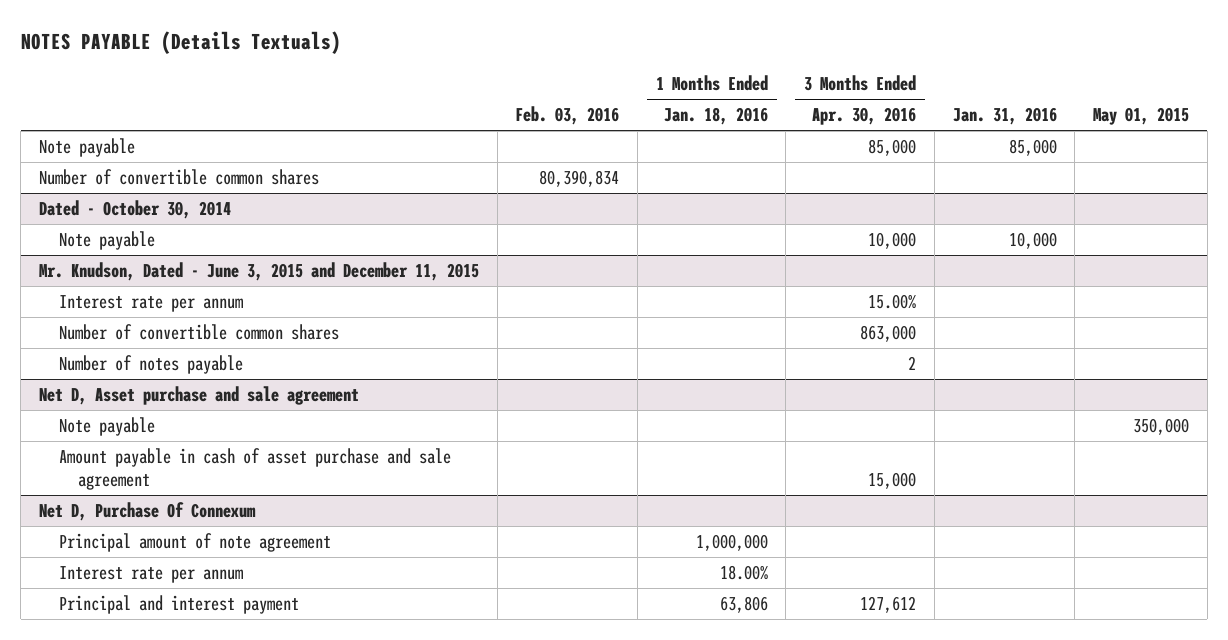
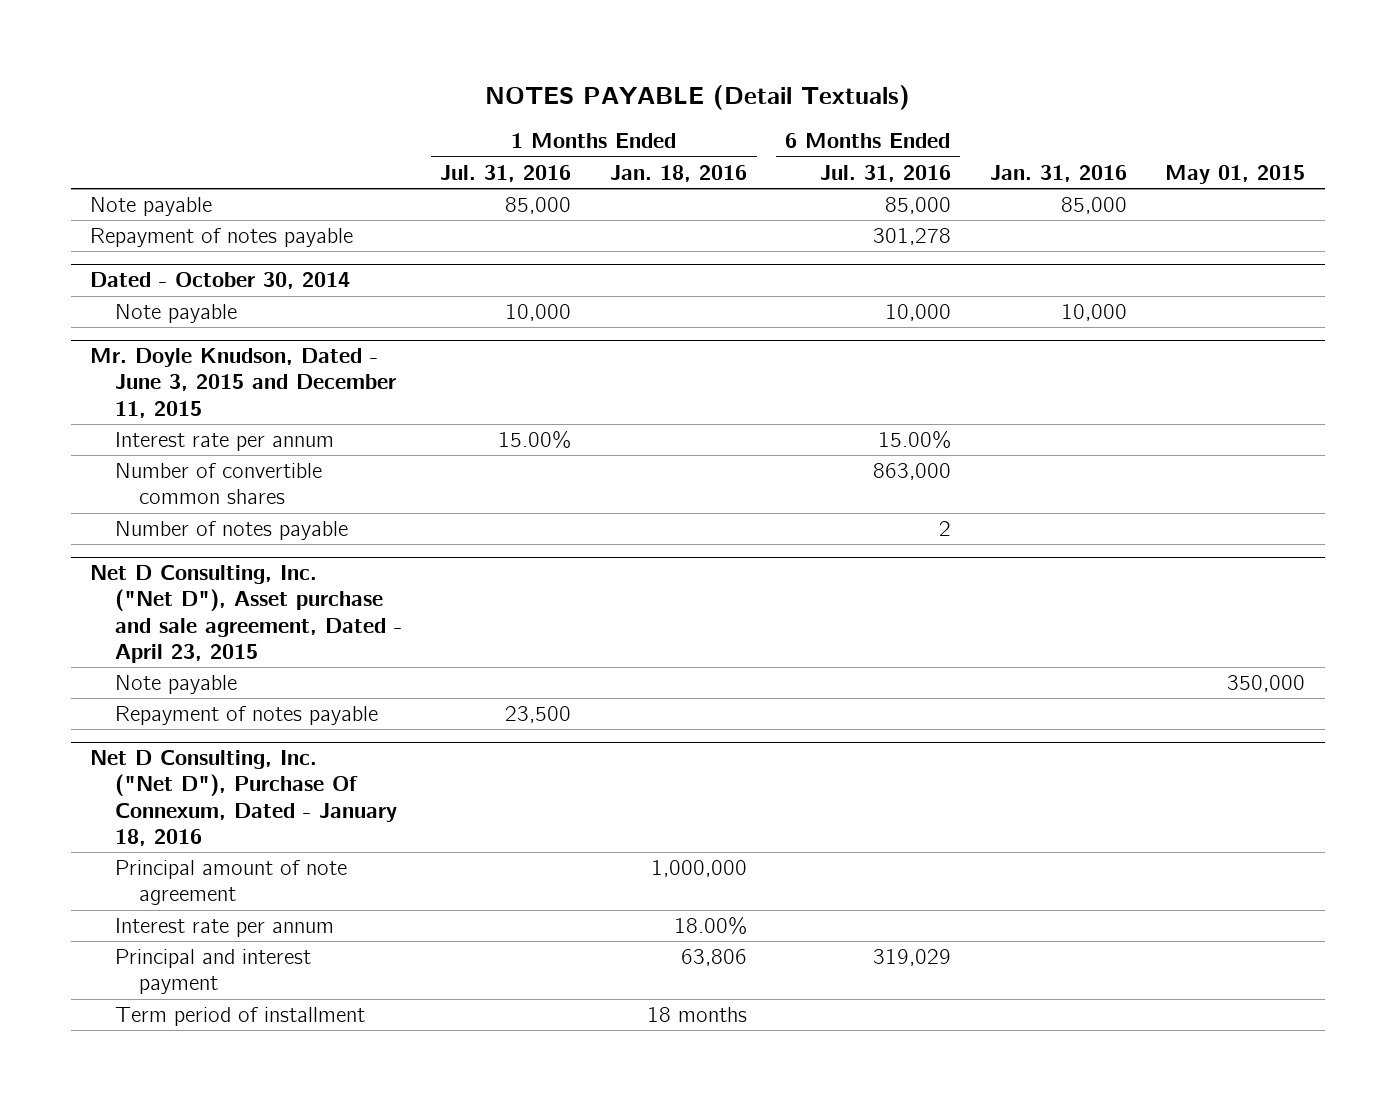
- NOTES PAYABLE (Details Textuals)
+ NOTES PAYABLE (Detail Textuals)
- | Feb. 03, 2016 | 1 Months Ended Jan. 18, 2016 | 3 Months Ended Apr. 30, 2016 | Jan. 31, 2016 | May 01, 2015
+ | 1 Months Ended Jul. 31, 2016 | 1 Months Ended Jan. 18, 2016 | 6 Months Ended Jul. 31, 2016 | Jan. 31, 2016 | May 01, 2015
- Number of convertible common shares | 80,390,834 | | | |
+ Repayment of notes payable | | | 301,278 | |
- Mr. Knudson, Dated - June 3, 2015 and December 11, 2015
+ Mr. Doyle Knudson, Dated - June 3, 2015 and December 11, 2015
- Net D, Asset purchase and sale agreement
+ Net D Consulting, Inc. ("Net D"), Asset purchase and sale agreement, Dated - April 23, 2015
- Amount payable in cash of asset purchase and sale agreement | | | 15,000 | |
- Net D, Purchase Of Connexum
+ Repayment of notes payable | 23,500 | | | |
+ Net D Consulting, Inc. ("Net D"), Purchase Of Connexum, Dated - January 18, 2016
+ Term period of installment | | 18 months | | |

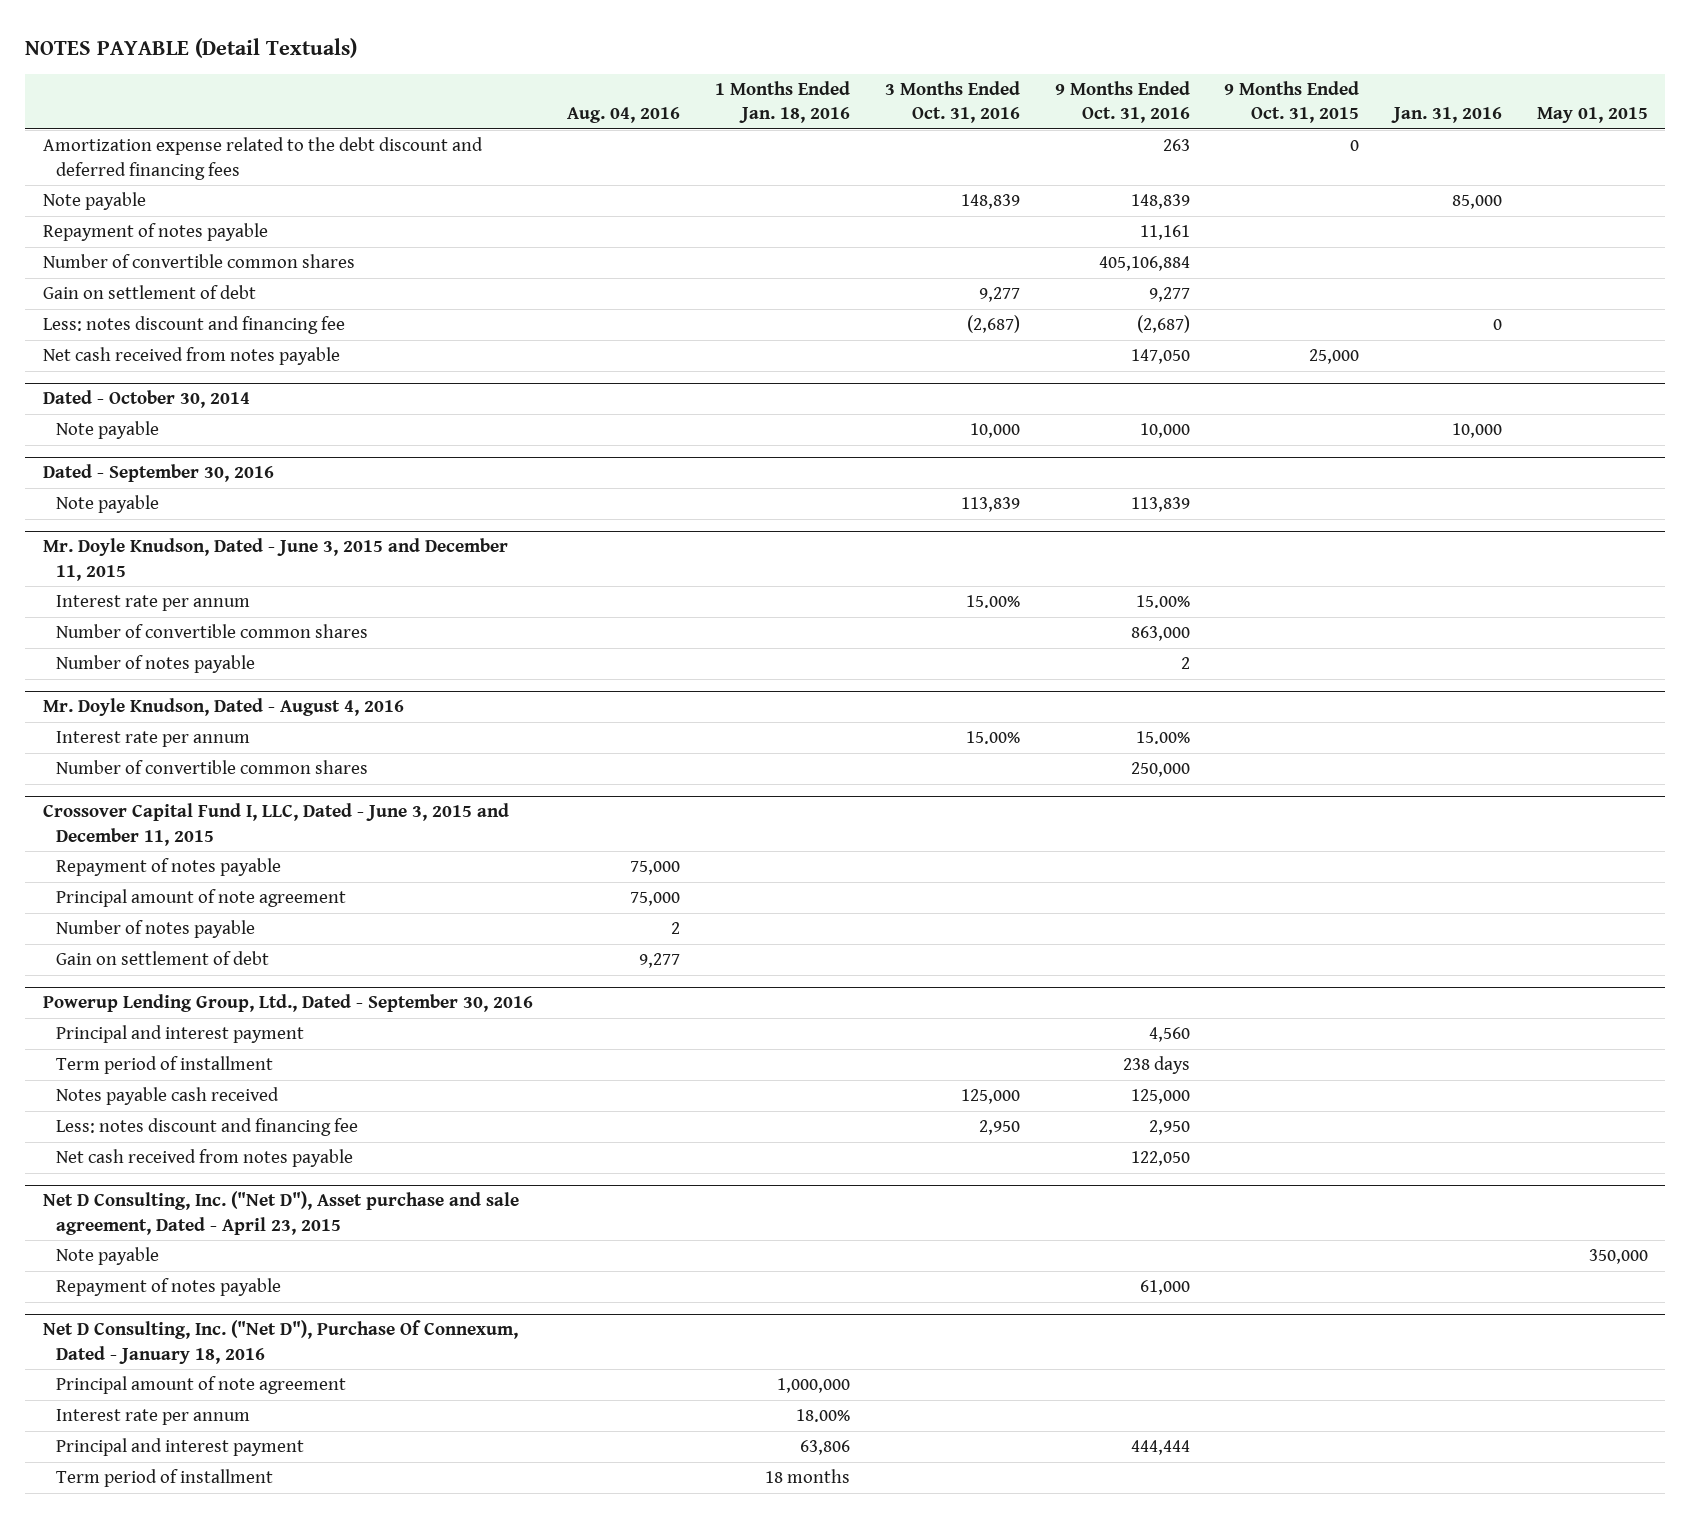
- | 1 Months Ended Jul. 31, 2016 | 1 Months Ended Jan. 18, 2016 | 6 Months Ended Jul. 31, 2016 | Jan. 31, 2016 | May 01, 2015
+ | Aug. 04, 2016 | 1 Months Ended Jan. 18, 2016 | 3 Months Ended Oct. 31, 2016 | 9 Months Ended Oct. 31, 2016 | 9 Months Ended Oct. 31, 2015 | Jan. 31, 2016 | May 01, 2015
+ Amortization expense related to the debt discount and deferred financing fees | | | | 263 | 0 | |
+ Number of convertible common shares | | | | 405,106,884 | | |
+ Gain on settlement of debt | | | 9,277 | 9,277 | | |
+ Less: notes discount and financing fee | | | (2,687) | (2,687) | | 0 |
+ Net cash received from notes payable | | | | 147,050 | 25,000 | |
+ Dated - September 30, 2016
+ Note payable | | | 113,839 | 113,839 | | |
+ Mr. Doyle Knudson, Dated - August 4, 2016
+ Interest rate per annum | | | 15.00% | 15.00% | | |
+ Number of convertible common shares | | | | 250,000 | | |
+ Crossover Capital Fund I, LLC, Dated - June 3, 2015 and December 11, 2015
+ Repayment of notes payable | 75,000 | | | | | |
+ Principal amount of note agreement | 75,000 | | | | | |
+ Number of notes payable | 2 | | | | | |
+ Gain on settlement of debt | 9,277 | | | | | |
+ Powerup Lending Group, Ltd., Dated - September 30, 2016
+ Principal and interest payment | | | | 4,560 | | |
+ Term period of installment | | | | 238 days | | |
+ Notes payable cash received | | | 125,000 | 125,000 | | |
+ Less: notes discount and financing fee | | | 2,950 | 2,950 | | |
+ Net cash received from notes payable | | | | 122,050 | | |

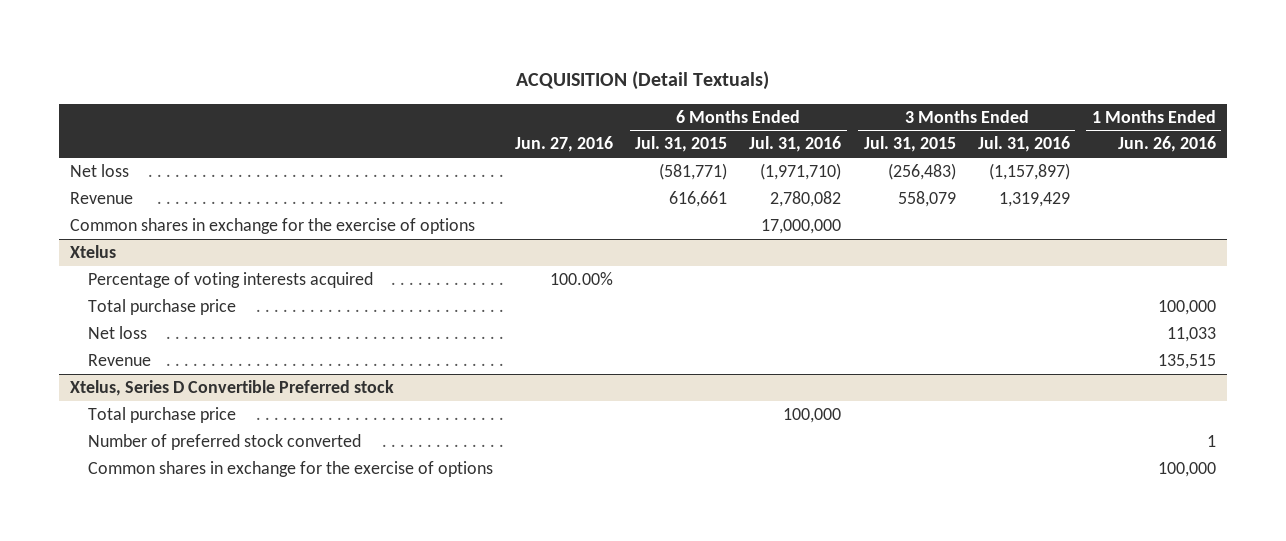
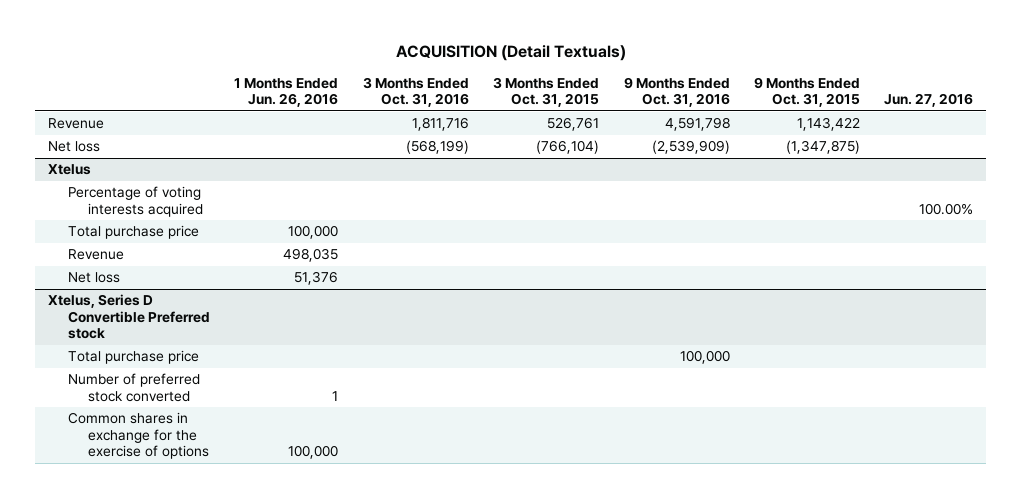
- | Jun. 27, 2016 | 6 Months Ended Jul. 31, 2015 | 6 Months Ended Jul. 31, 2016 | 3 Months Ended Jul. 31, 2015 | 3 Months Ended Jul. 31, 2016 | 1 Months Ended Jun. 26, 2016
+ | 1 Months Ended Jun. 26, 2016 | 3 Months Ended Oct. 31, 2016 | 3 Months Ended Oct. 31, 2015 | 9 Months Ended Oct. 31, 2016 | 9 Months Ended Oct. 31, 2015 | Jun. 27, 2016
- Common shares in exchange for the exercise of options | | | 17,000,000 | | |
moved down: Net loss | | (568,199) | (766,104) | (2,539,909) | (1,347,875) |
@ Xtelus
- Net loss | | | | | | 11,033
- Revenue | | | | | | 135,515
+ Revenue | 498,035 | | | | |
+ Net loss | 51,376 | | | | |

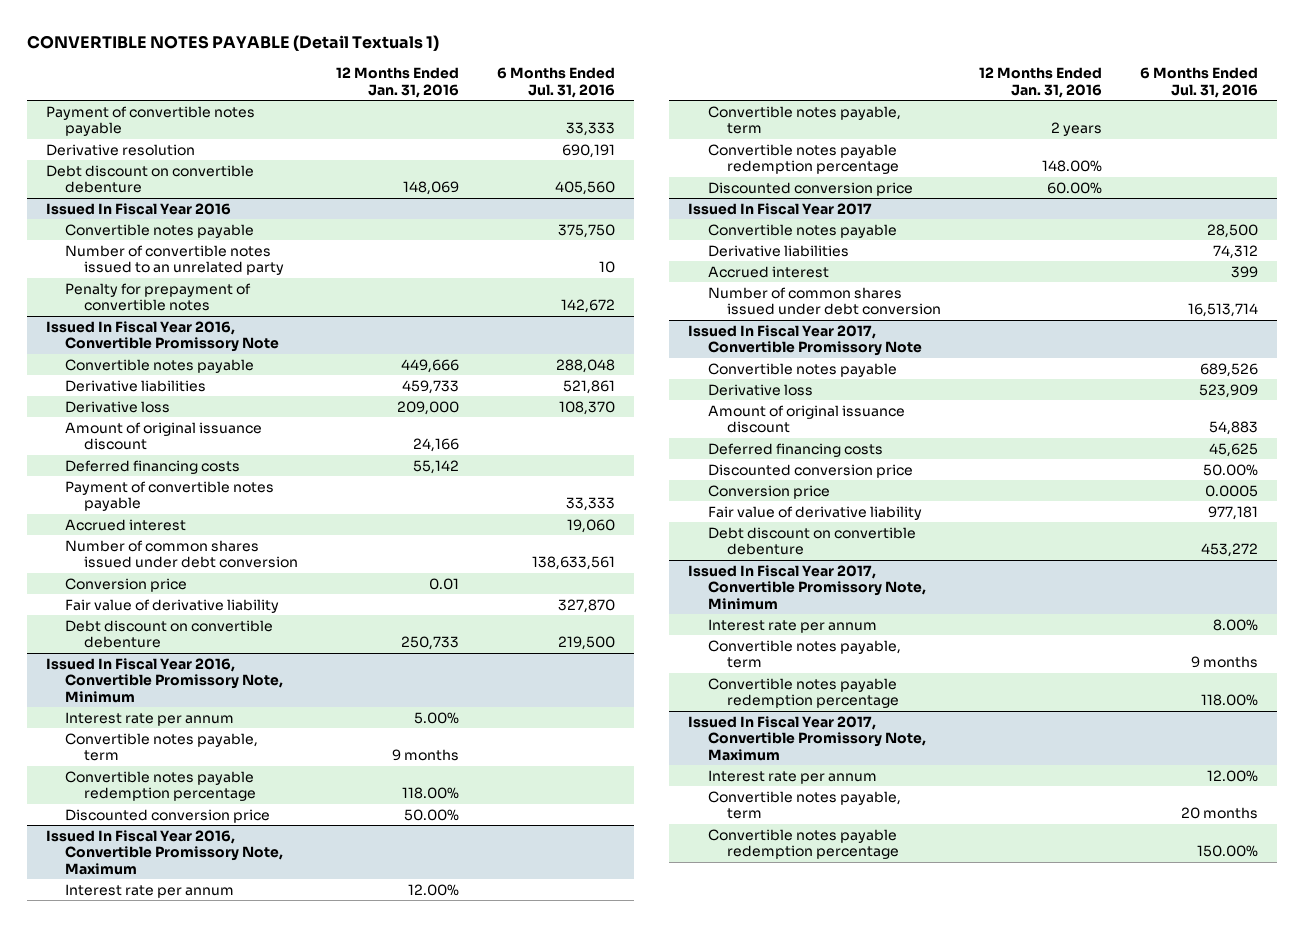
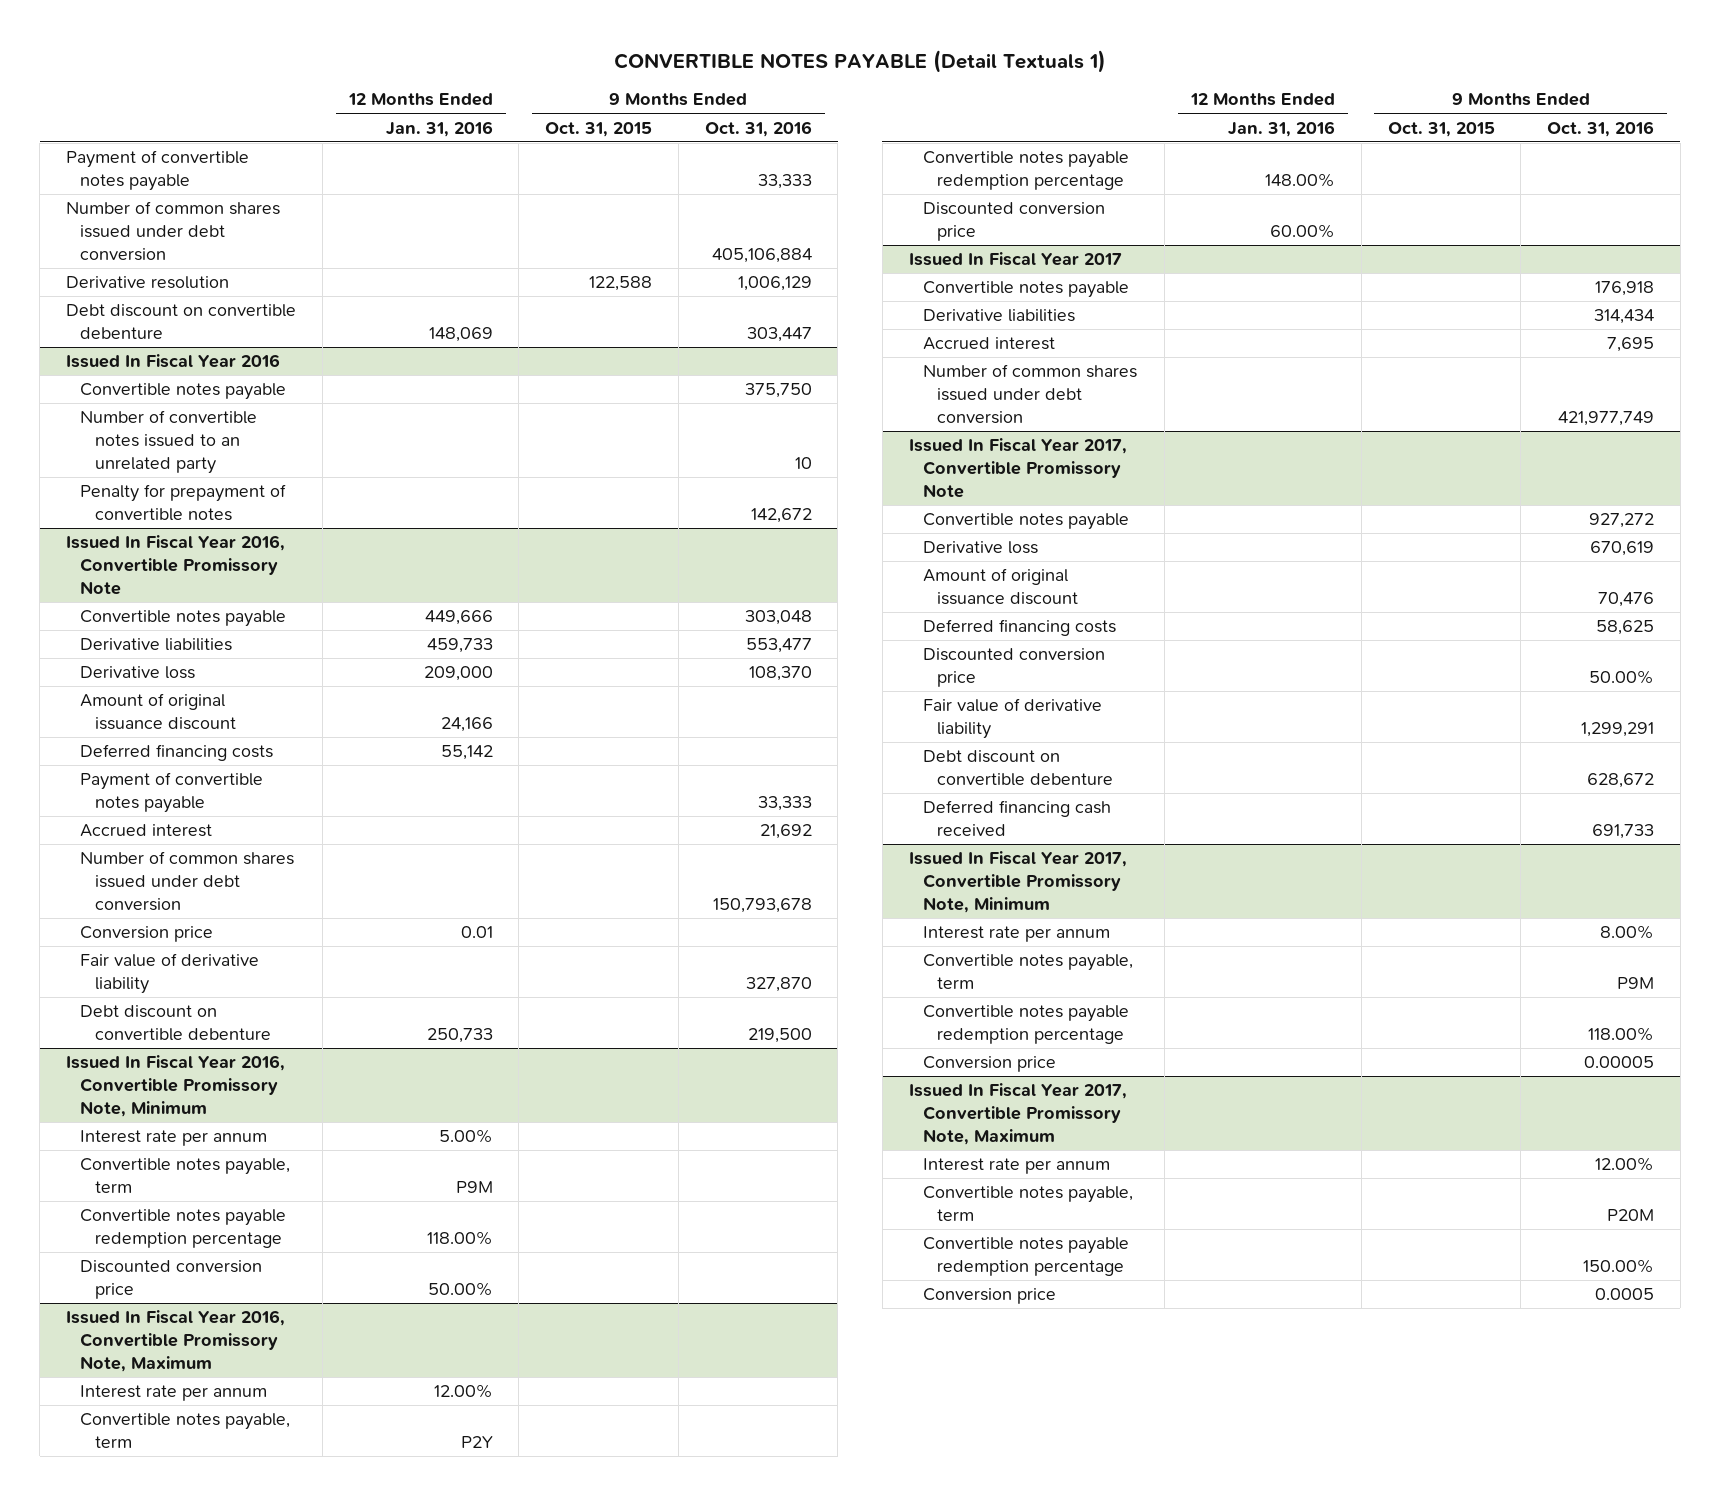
- | 12 Months Ended Jan. 31, 2016 | 6 Months Ended Jul. 31, 2016
+ | 12 Months Ended Jan. 31, 2016 | 9 Months Ended Oct. 31, 2015 | 9 Months Ended Oct. 31, 2016
+ Number of common shares issued under debt conversion | | | 405,106,884
@ Issued In Fiscal Year 2016, Convertible Promissory Note, Minimum
- Convertible notes payable, term | 9 months |
+ Convertible notes payable, term | P9M | |
@ Issued In Fiscal Year 2016, Convertible Promissory Note, Maximum
- Convertible notes payable, term | 2 years |
+ Convertible notes payable, term | P2Y | |
@ Issued In Fiscal Year 2017, Convertible Promissory Note
- Conversion price | | 0.0005
+ Deferred financing cash received | | | 691,733
@ Issued In Fiscal Year 2017, Convertible Promissory Note, Minimum
+ Conversion price | | | 0.00005
@ Issued In Fiscal Year 2017, Convertible Promissory Note, Maximum
+ Conversion price | | | 0.0005

